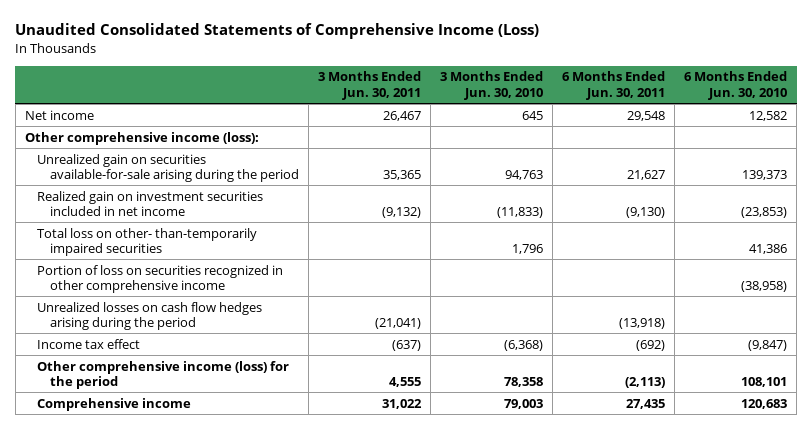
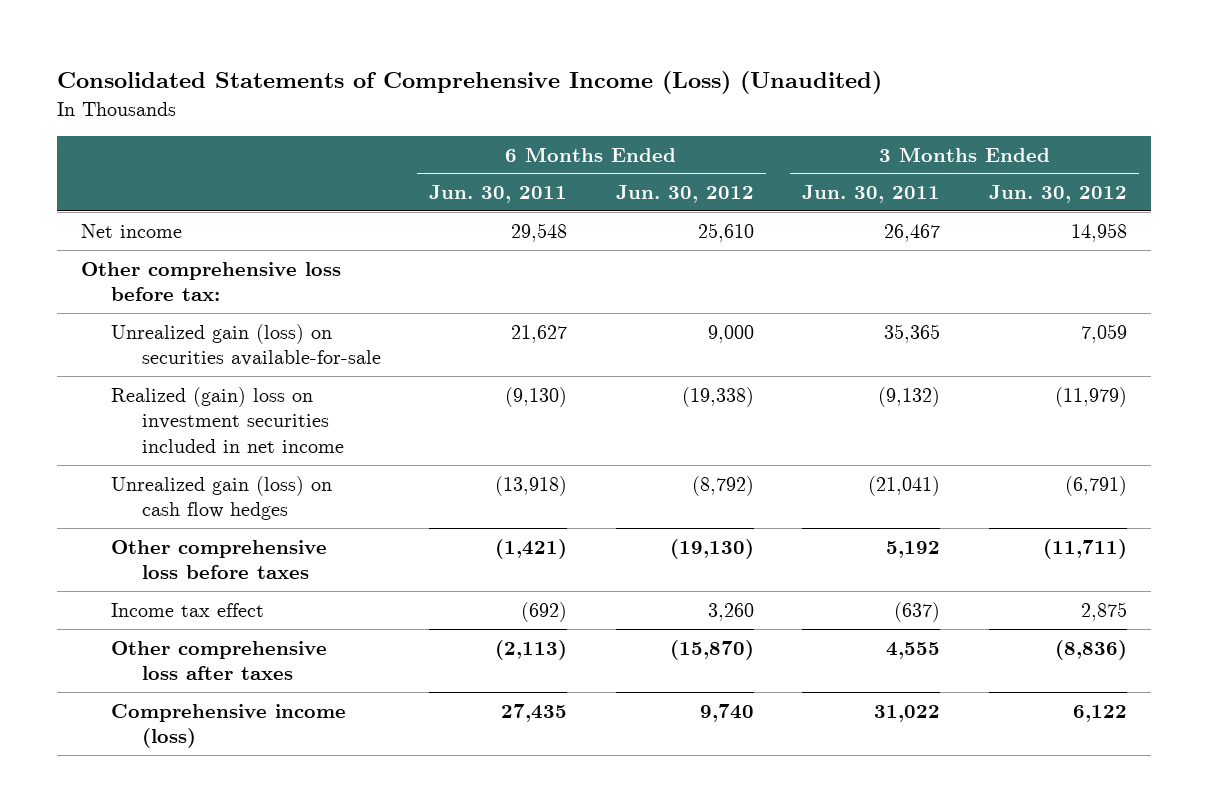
- Unaudited Consolidated Statements of Comprehensive Income (Loss)
+ Consolidated Statements of Comprehensive Income (Loss) (Unaudited)
- | 3 Months Ended Jun. 30, 2011 | 3 Months Ended Jun. 30, 2010 | 6 Months Ended Jun. 30, 2011 | 6 Months Ended Jun. 30, 2010
+ | 6 Months Ended Jun. 30, 2011 | 6 Months Ended Jun. 30, 2012 | 3 Months Ended Jun. 30, 2011 | 3 Months Ended Jun. 30, 2012
- Other comprehensive income (loss):
- Unrealized gain on securities available-for-sale arising during the period | 35,365 | 94,763 | 21,627 | 139,373
- Realized gain on investment securities included in net income | (9,132) | (11,833) | (9,130) | (23,853)
- Total loss on other- than-temporarily impaired securities | | 1,796 | | 41,386
- Portion of loss on securities recognized in other comprehensive income | | | | (38,958)
- Unrealized losses on cash flow hedges arising during the period | (21,041) | | (13,918) |
+ Other comprehensive loss before tax:
+ Unrealized gain (loss) on securities available-for-sale | 21,627 | 9,000 | 35,365 | 7,059
+ Realized (gain) loss on investment securities included in net income | (9,130) | (19,338) | (9,132) | (11,979)
+ Unrealized gain (loss) on cash flow hedges | (13,918) | (8,792) | (21,041) | (6,791)
+ Other comprehensive loss before taxes | (1,421) | (19,130) | 5,192 | (11,711)
- Other comprehensive income (loss) for the period | 4,555 | 78,358 | (2,113) | 108,101
- Comprehensive income | 31,022 | 79,003 | 27,435 | 120,683
+ Other comprehensive loss after taxes | (2,113) | (15,870) | 4,555 | (8,836)
+ Comprehensive income (loss) | 27,435 | 9,740 | 31,022 | 6,122

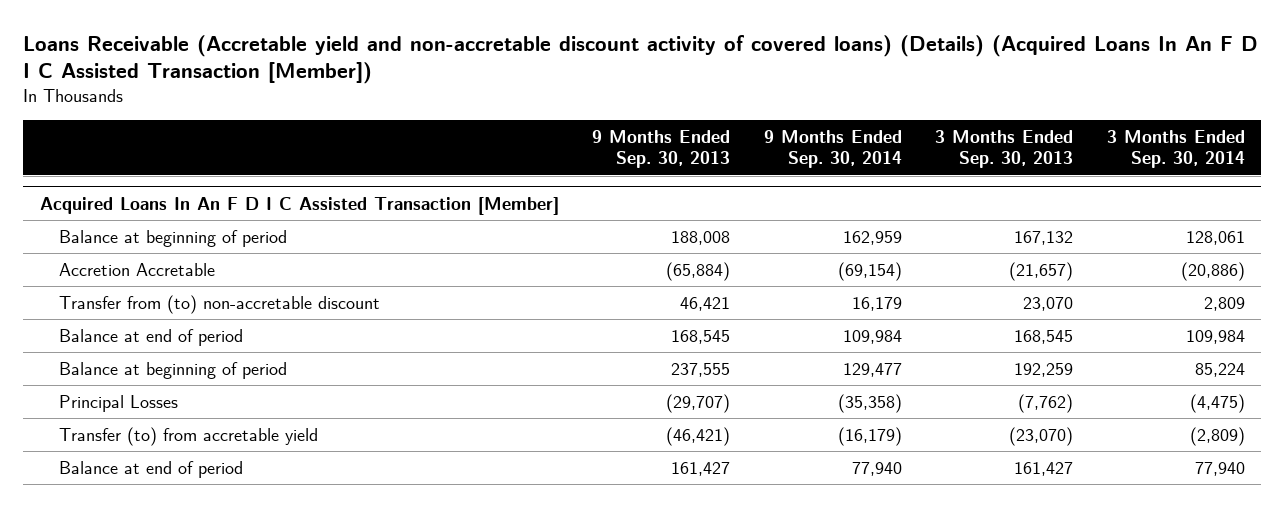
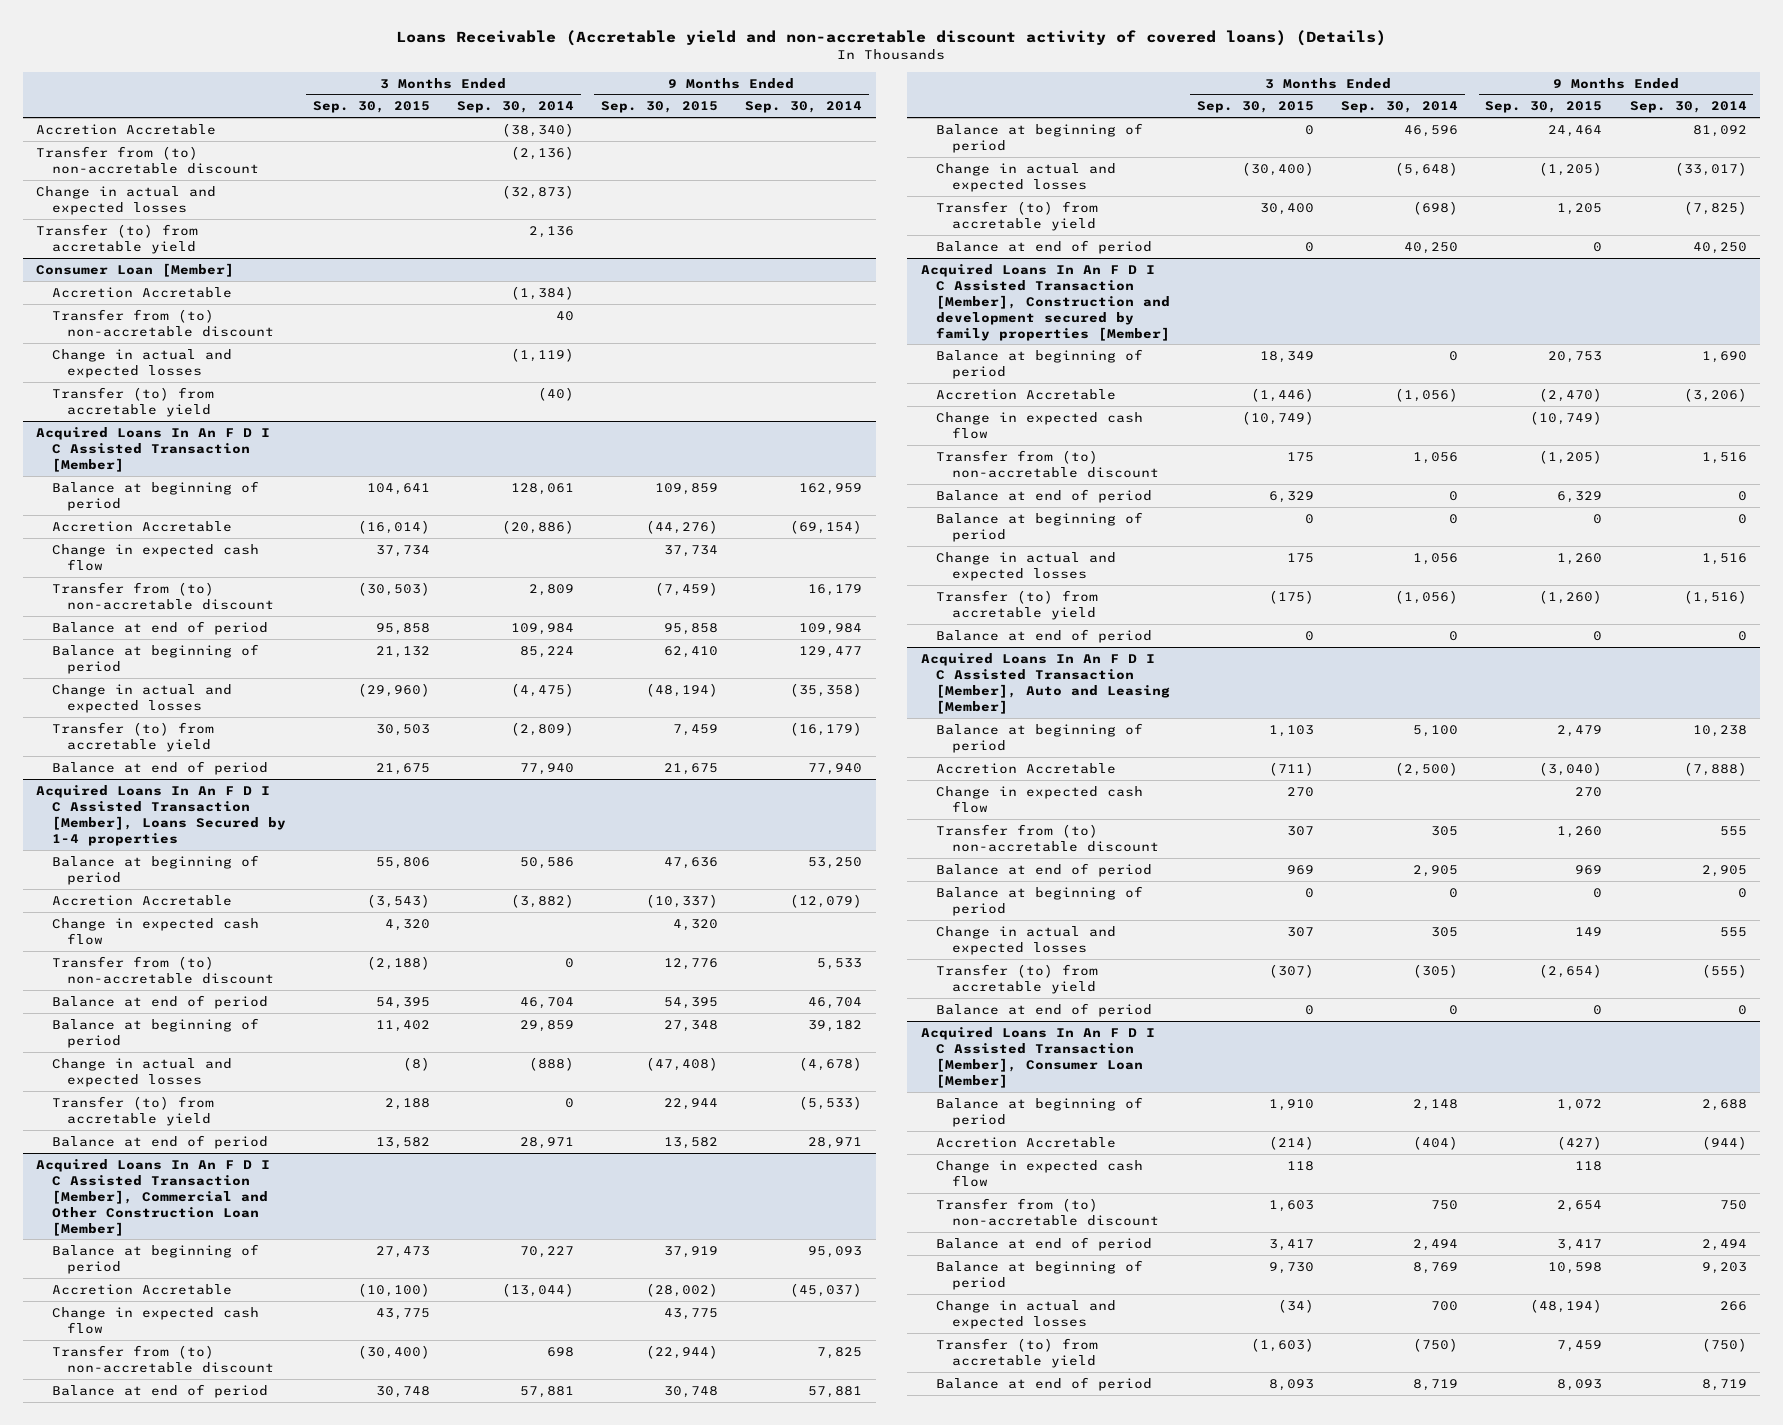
- Loans Receivable (Accretable yield and non-accretable discount activity of covered loans) (Details) (Acquired Loans In An F D I C Assisted Transaction [Member])
+ Loans Receivable (Accretable yield and non-accretable discount activity of covered loans) (Details)
- | 9 Months Ended Sep. 30, 2013 | 9 Months Ended Sep. 30, 2014 | 3 Months Ended Sep. 30, 2013 | 3 Months Ended Sep. 30, 2014
+ | 3 Months Ended Sep. 30, 2015 | 3 Months Ended Sep. 30, 2014 | 9 Months Ended Sep. 30, 2015 | 9 Months Ended Sep. 30, 2014
+ Accretion Accretable | | (38,340) | |
+ Transfer from (to) non-accretable discount | | (2,136) | |
+ Change in actual and expected losses | | (32,873) | |
+ Transfer (to) from accretable yield | | 2,136 | |
+ Consumer Loan [Member]
+ Accretion Accretable | | (1,384) | |
+ Transfer from (to) non-accretable discount | | 40 | |
+ Change in actual and expected losses | | (1,119) | |
+ Transfer (to) from accretable yield | | (40) | |
@ Acquired Loans In An F D I C Assisted Transaction [Member]
+ Change in expected cash flow | 37,734 | | 37,734 |
- Principal Losses | (29,707) | (35,358) | (7,762) | (4,475)
+ Change in actual and expected losses | (29,960) | (4,475) | (48,194) | (35,358)
+ Acquired Loans In An F D I C Assisted Transaction [Member], Loans Secured by 1-4 properties
+ Balance at beginning of period | 55,806 | 50,586 | 47,636 | 53,250
+ Accretion Accretable | (3,543) | (3,882) | (10,337) | (12,079)
+ Change in expected cash flow | 4,320 | | 4,320 |
+ Transfer from (to) non-accretable discount | (2,188) | 0 | 12,776 | 5,533
+ Balance at end of period | 54,395 | 46,704 | 54,395 | 46,704
+ Balance at beginning of period | 11,402 | 29,859 | 27,348 | 39,182
+ Change in actual and expected losses | (8) | (888) | (47,408) | (4,678)
+ Transfer (to) from accretable yield | 2,188 | 0 | 22,944 | (5,533)
+ Balance at end of period | 13,582 | 28,971 | 13,582 | 28,971
+ Acquired Loans In An F D I C Assisted Transaction [Member], Commercial and Other Construction Loan [Member]
+ Balance at beginning of period | 27,473 | 70,227 | 37,919 | 95,093
+ Accretion Accretable | (10,100) | (13,044) | (28,002) | (45,037)
+ Change in expected cash flow | 43,775 | | 43,775 |
+ Transfer from (to) non-accretable discount | (30,400) | 698 | (22,944) | 7,825
+ Balance at end of period | 30,748 | 57,881 | 30,748 | 57,881
+ Balance at beginning of period | 0 | 46,596 | 24,464 | 81,092
+ Change in actual and expected losses | (30,400) | (5,648) | (1,205) | (33,017)
+ Transfer (to) from accretable yield | 30,400 | (698) | 1,205 | (7,825)
+ Balance at end of period | 0 | 40,250 | 0 | 40,250
+ Acquired Loans In An F D I C Assisted Transaction [Member], Construction and development secured by family properties [Member]
+ Balance at beginning of period | 18,349 | 0 | 20,753 | 1,690
+ Accretion Accretable | (1,446) | (1,056) | (2,470) | (3,206)
+ Change in expected cash flow | (10,749) | | (10,749) |
+ Transfer from (to) non-accretable discount | 175 | 1,056 | (1,205) | 1,516
+ Balance at end of period | 6,329 | 0 | 6,329 | 0
+ Balance at beginning of period | 0 | 0 | 0 | 0
+ Change in actual and expected losses | 175 | 1,056 | 1,260 | 1,516
+ Transfer (to) from accretable yield | (175) | (1,056) | (1,260) | (1,516)
+ Balance at end of period | 0 | 0 | 0 | 0
+ Acquired Loans In An F D I C Assisted Transaction [Member], Auto and Leasing [Member]
+ Balance at beginning of period | 1,103 | 5,100 | 2,479 | 10,238
+ Accretion Accretable | (711) | (2,500) | (3,040) | (7,888)
+ Change in expected cash flow | 270 | | 270 |
+ Transfer from (to) non-accretable discount | 307 | 305 | 1,260 | 555
+ Balance at end of period | 969 | 2,905 | 969 | 2,905
+ Balance at beginning of period | 0 | 0 | 0 | 0
+ Change in actual and expected losses | 307 | 305 | 149 | 555
+ Transfer (to) from accretable yield | (307) | (305) | (2,654) | (555)
+ Balance at end of period | 0 | 0 | 0 | 0
+ Acquired Loans In An F D I C Assisted Transaction [Member], Consumer Loan [Member]
+ Balance at beginning of period | 1,910 | 2,148 | 1,072 | 2,688
+ Accretion Accretable | (214) | (404) | (427) | (944)
+ Change in expected cash flow | 118 | | 118 |
+ Transfer from (to) non-accretable discount | 1,603 | 750 | 2,654 | 750
+ Balance at end of period | 3,417 | 2,494 | 3,417 | 2,494
+ Balance at beginning of period | 9,730 | 8,769 | 10,598 | 9,203
+ Change in actual and expected losses | (34) | 700 | (48,194) | 266
+ Transfer (to) from accretable yield | (1,603) | (750) | 7,459 | (750)
+ Balance at end of period | 8,093 | 8,719 | 8,093 | 8,719

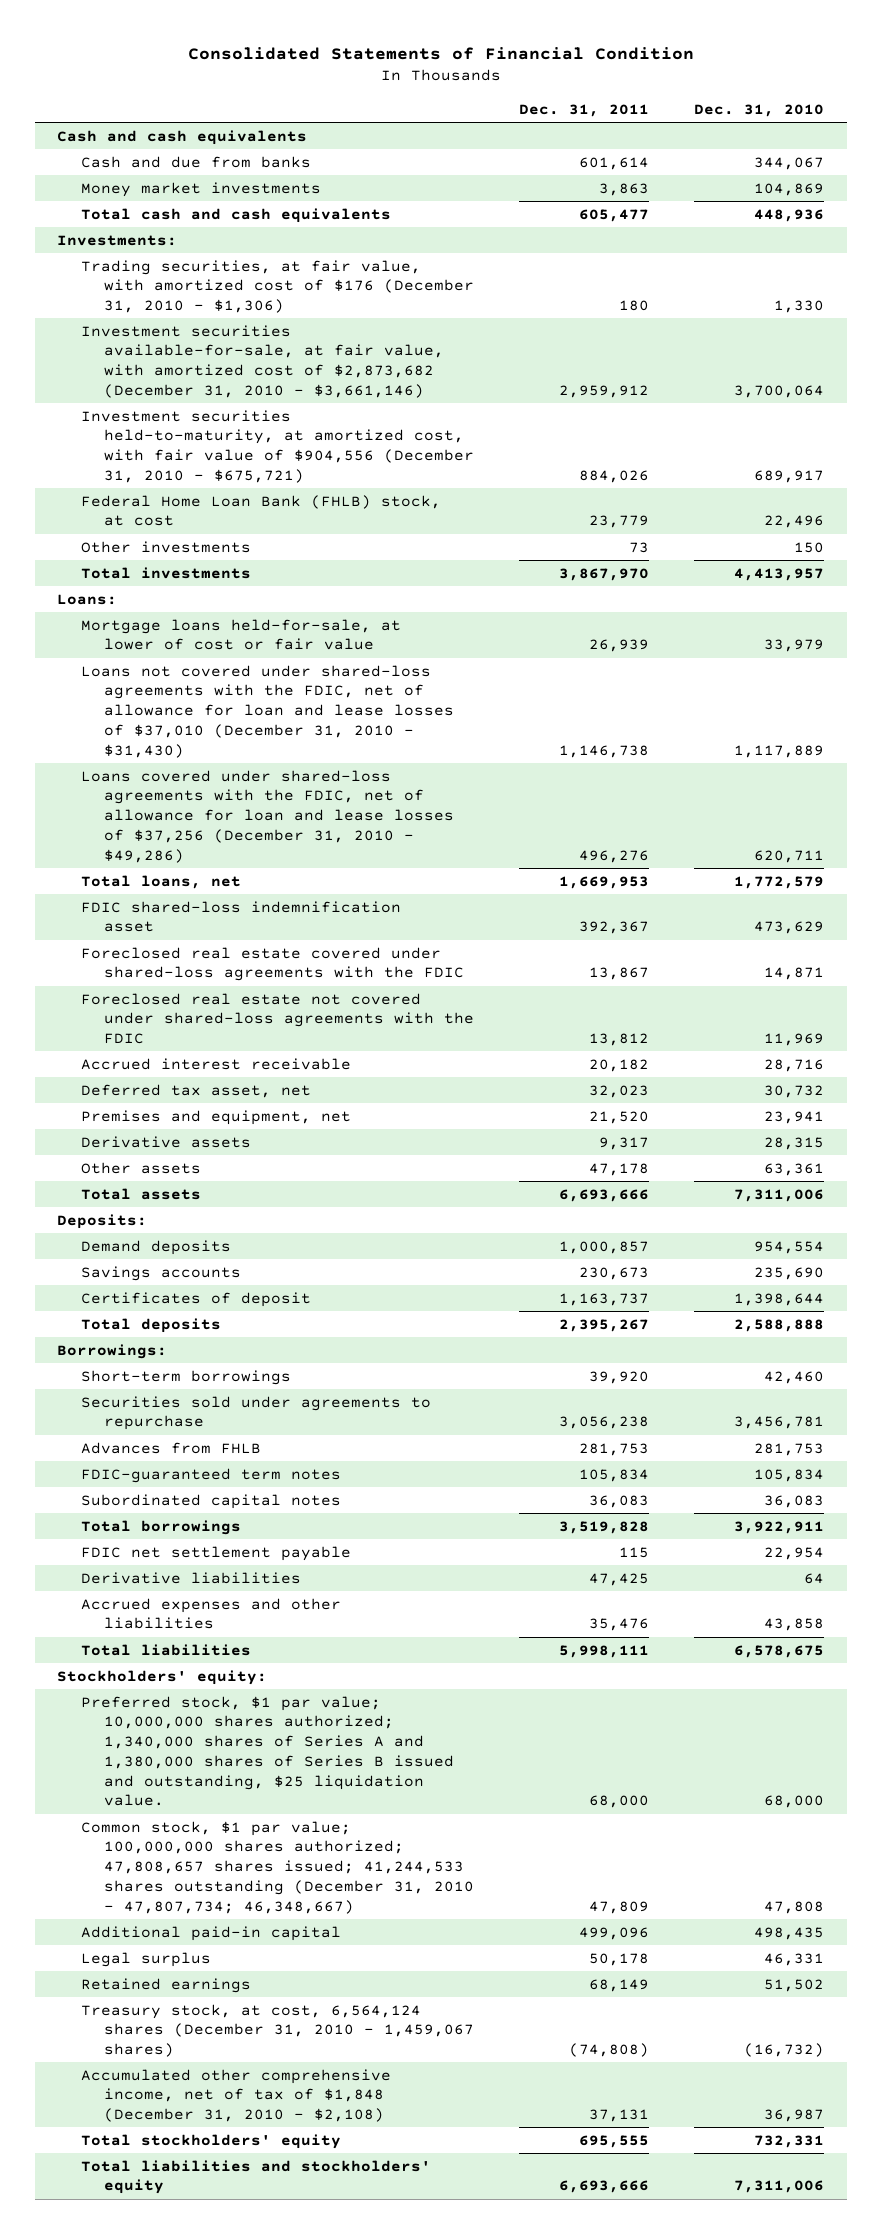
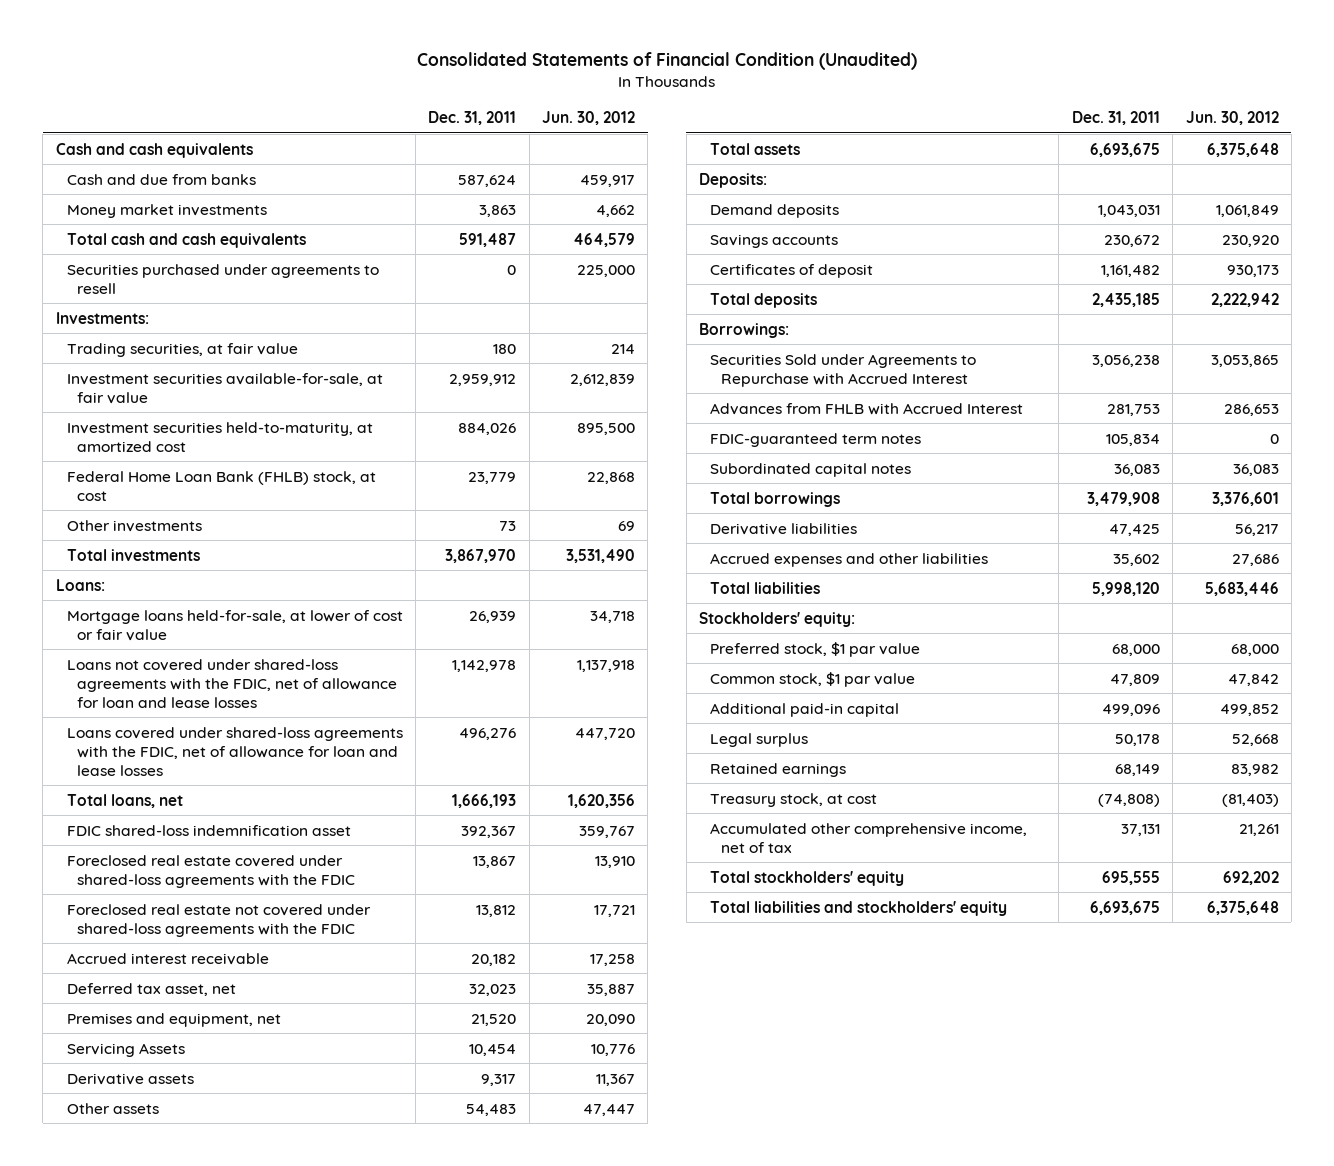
- Consolidated Statements of Financial Condition
+ Consolidated Statements of Financial Condition (Unaudited)
- | Dec. 31, 2011 | Dec. 31, 2010
+ | Dec. 31, 2011 | Jun. 30, 2012
- Cash and due from banks | 601,614 | 344,067
+ Cash and due from banks | 587,624 | 459,917
- Total cash and cash equivalents | 605,477 | 448,936
+ Total cash and cash equivalents | 591,487 | 464,579
+ Securities purchased under agreements to resell | 0 | 225,000
- Trading securities, at fair value, with amortized cost of $176 (December 31, 2010 - $1,306) | 180 | 1,330
- Investment securities available-for-sale, at fair value, with amortized cost of $2,873,682 (December 31, 2010 - $3,661,146) | 2,959,912 | 3,700,064
- Investment securities held-to-maturity, at amortized cost, with fair value of $904,556 (December 31, 2010 - $675,721) | 884,026 | 689,917
+ Trading securities, at fair value | 180 | 214
+ Investment securities available-for-sale, at fair value | 2,959,912 | 2,612,839
+ Investment securities held-to-maturity, at amortized cost | 884,026 | 895,500
- Loans not covered under shared-loss agreements with the FDIC, net of allowance for loan and lease losses of $37,010 (December 31, 2010 - $31,430) | 1,146,738 | 1,117,889
- Loans covered under shared-loss agreements with the FDIC, net of allowance for loan and lease losses of $37,256 (December 31, 2010 - $49,286) | 496,276 | 620,711
- Total loans, net | 1,669,953 | 1,772,579
+ Loans not covered under shared-loss agreements with the FDIC, net of allowance for loan and lease losses | 1,142,978 | 1,137,918
+ Loans covered under shared-loss agreements with the FDIC, net of allowance for loan and lease losses | 496,276 | 447,720
+ Total loans, net | 1,666,193 | 1,620,356
+ Servicing Assets | 10,454 | 10,776
- Other assets | 47,178 | 63,361
- Total assets | 6,693,666 | 7,311,006
+ Other assets | 54,483 | 47,447
+ Total assets | 6,693,675 | 6,375,648
- Demand deposits | 1,000,857 | 954,554
- Savings accounts | 230,673 | 235,690
- Certificates of deposit | 1,163,737 | 1,398,644
- Total deposits | 2,395,267 | 2,588,888
+ Demand deposits | 1,043,031 | 1,061,849
+ Savings accounts | 230,672 | 230,920
+ Certificates of deposit | 1,161,482 | 930,173
+ Total deposits | 2,435,185 | 2,222,942
- Short-term borrowings | 39,920 | 42,460
- Securities sold under agreements to repurchase | 3,056,238 | 3,456,781
- Advances from FHLB | 281,753 | 281,753
+ Securities Sold under Agreements to Repurchase with Accrued Interest | 3,056,238 | 3,053,865
+ Advances from FHLB with Accrued Interest | 281,753 | 286,653
- Total borrowings | 3,519,828 | 3,922,911
- FDIC net settlement payable | 115 | 22,954
+ Total borrowings | 3,479,908 | 3,376,601
- Accrued expenses and other liabilities | 35,476 | 43,858
- Total liabilities | 5,998,111 | 6,578,675
+ Accrued expenses and other liabilities | 35,602 | 27,686
+ Total liabilities | 5,998,120 | 5,683,446
- Preferred stock, $1 par value; 10,000,000 shares authorized; 1,340,000 shares of Series A and 1,380,000 shares of Series B issued and outstanding, $25 liquidation value. | 68,000 | 68,000
- Common stock, $1 par value; 100,000,000 shares authorized; 47,808,657 shares issued; 41,244,533 shares outstanding (December 31, 2010 - 47,807,734; 46,348,667) | 47,809 | 47,808
+ Preferred stock, $1 par value | 68,000 | 68,000
+ Common stock, $1 par value | 47,809 | 47,842
- Treasury stock, at cost, 6,564,124 shares (December 31, 2010 - 1,459,067 shares) | (74,808) | (16,732)
- Accumulated other comprehensive income, net of tax of $1,848 (December 31, 2010 - $2,108) | 37,131 | 36,987
+ Treasury stock, at cost | (74,808) | (81,403)
+ Accumulated other comprehensive income, net of tax | 37,131 | 21,261
- Total liabilities and stockholders' equity | 6,693,666 | 7,311,006
+ Total liabilities and stockholders' equity | 6,693,675 | 6,375,648

